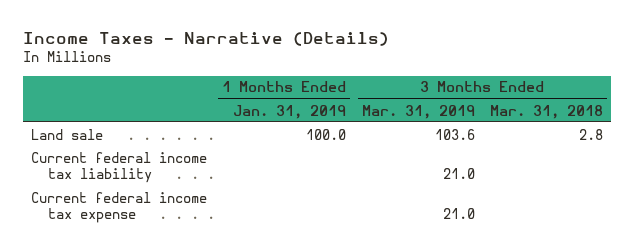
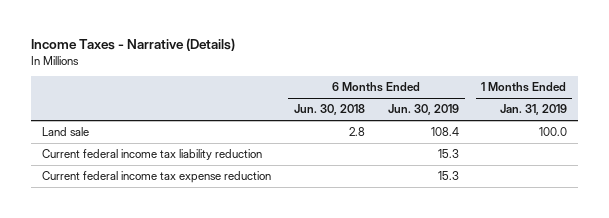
- | 1 Months Ended Jan. 31, 2019 | 3 Months Ended Mar. 31, 2019 | 3 Months Ended Mar. 31, 2018
+ | 6 Months Ended Jun. 30, 2018 | 6 Months Ended Jun. 30, 2019 | 1 Months Ended Jan. 31, 2019
- Current federal income tax liability | | 21.0 |
- Current federal income tax expense | | 21.0 |
+ Current federal income tax liability reduction | | 15.3 |
+ Current federal income tax expense reduction | | 15.3 |

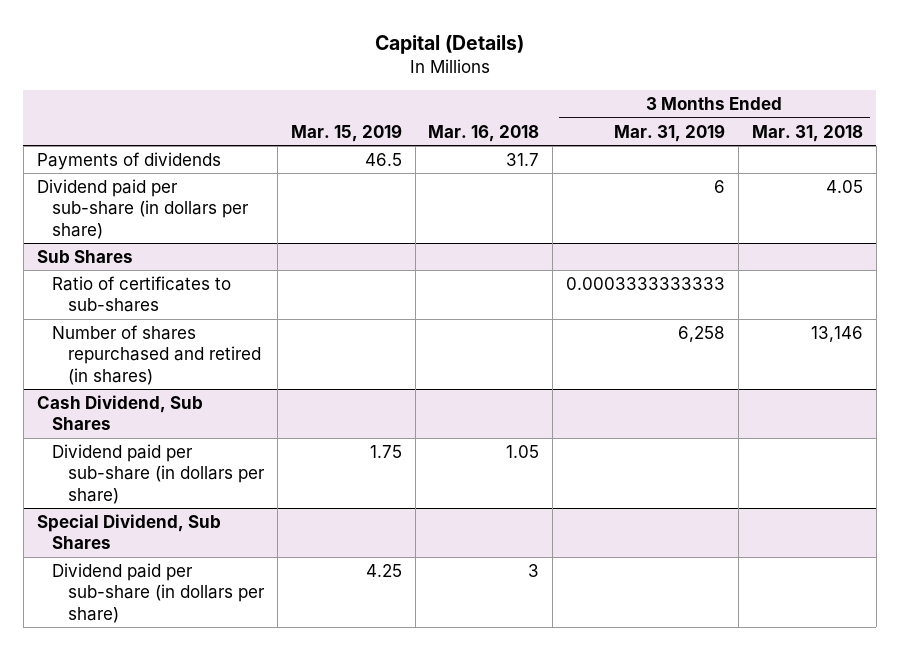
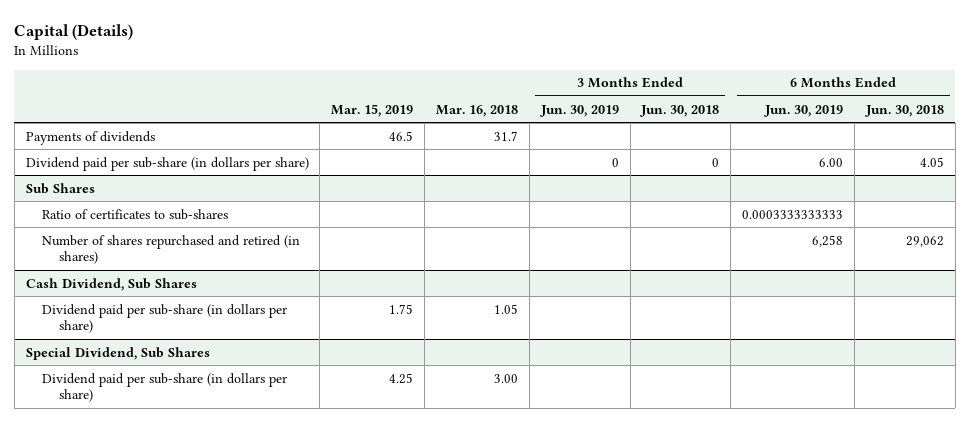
- | Mar. 15, 2019 | Mar. 16, 2018 | 3 Months Ended Mar. 31, 2019 | 3 Months Ended Mar. 31, 2018
+ | Mar. 15, 2019 | Mar. 16, 2018 | 3 Months Ended Jun. 30, 2019 | 3 Months Ended Jun. 30, 2018 | 6 Months Ended Jun. 30, 2019 | 6 Months Ended Jun. 30, 2018
@ Special Dividend, Sub Shares
- Dividend paid per sub-share (in dollars per share) | 4.25 | 3 | |
+ Dividend paid per sub-share (in dollars per share) | 4.25 | 3.00 | | | |

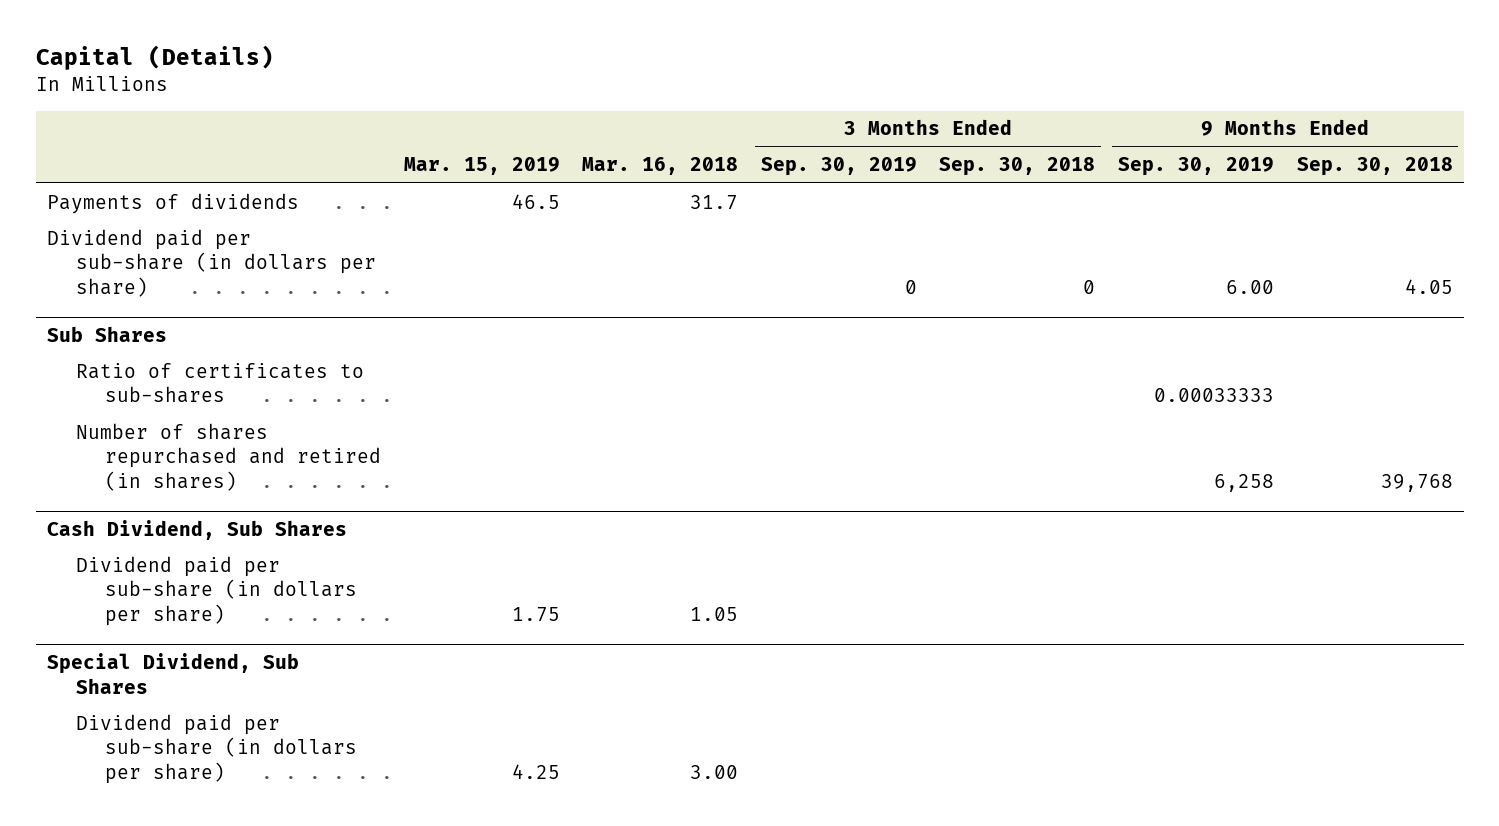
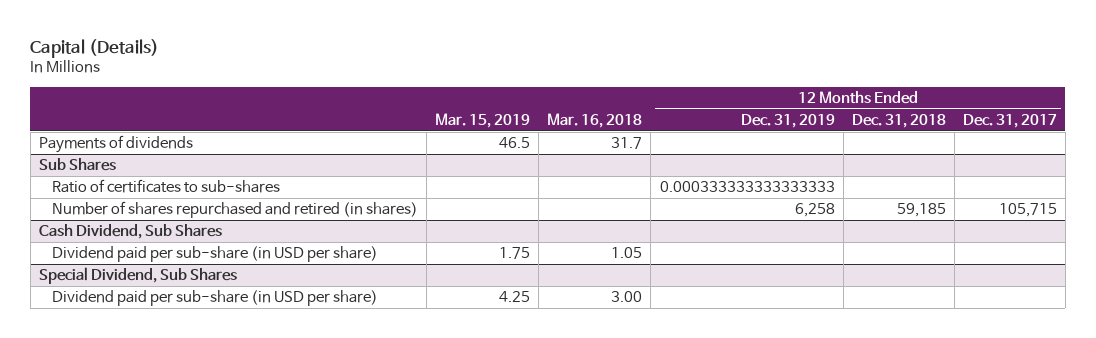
- | Mar. 15, 2019 | Mar. 16, 2018 | 3 Months Ended Sep. 30, 2019 | 3 Months Ended Sep. 30, 2018 | 9 Months Ended Sep. 30, 2019 | 9 Months Ended Sep. 30, 2018
+ | Mar. 15, 2019 | Mar. 16, 2018 | 12 Months Ended Dec. 31, 2019 | 12 Months Ended Dec. 31, 2018 | 12 Months Ended Dec. 31, 2017
- Dividend paid per sub-share (in dollars per share) | | | 0 | 0 | 6.00 | 4.05
@ Cash Dividend, Sub Shares
- Dividend paid per sub-share (in dollars per share) | 1.75 | 1.05 | | | |
+ Dividend paid per sub-share (in USD per share) | 1.75 | 1.05 | | |
@ Special Dividend, Sub Shares
- Dividend paid per sub-share (in dollars per share) | 4.25 | 3.00 | | | |
+ Dividend paid per sub-share (in USD per share) | 4.25 | 3.00 | | |

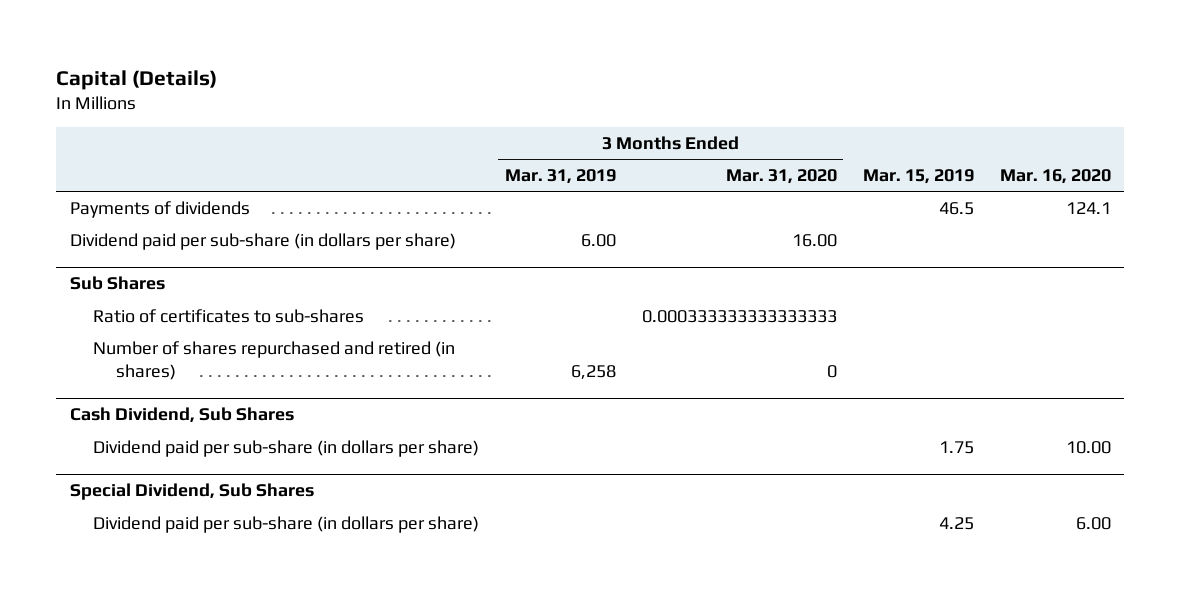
- | Mar. 15, 2019 | Mar. 16, 2018 | 12 Months Ended Dec. 31, 2019 | 12 Months Ended Dec. 31, 2018 | 12 Months Ended Dec. 31, 2017
+ | 3 Months Ended Mar. 31, 2019 | 3 Months Ended Mar. 31, 2020 | Mar. 15, 2019 | Mar. 16, 2020
+ Dividend paid per sub-share (in dollars per share) | 6.00 | 16.00 | |
@ Cash Dividend, Sub Shares
- Dividend paid per sub-share (in USD per share) | 1.75 | 1.05 | | |
+ Dividend paid per sub-share (in dollars per share) | | | 1.75 | 10.00
@ Special Dividend, Sub Shares
- Dividend paid per sub-share (in USD per share) | 4.25 | 3.00 | | |
+ Dividend paid per sub-share (in dollars per share) | | | 4.25 | 6.00

